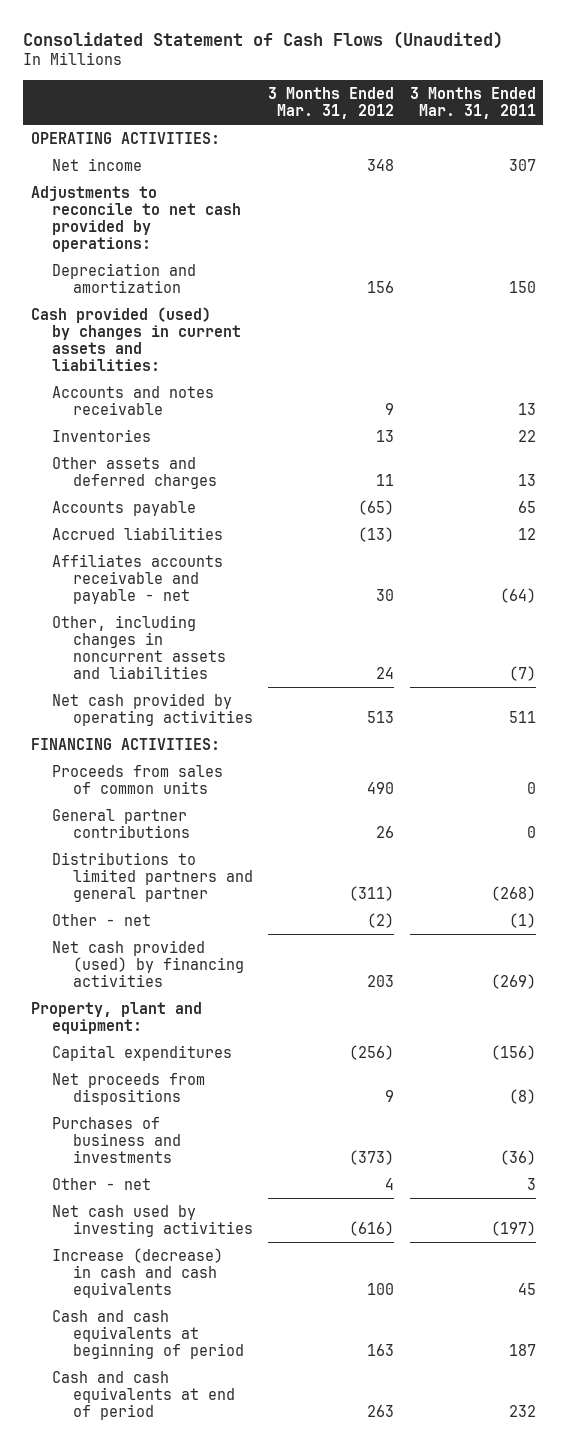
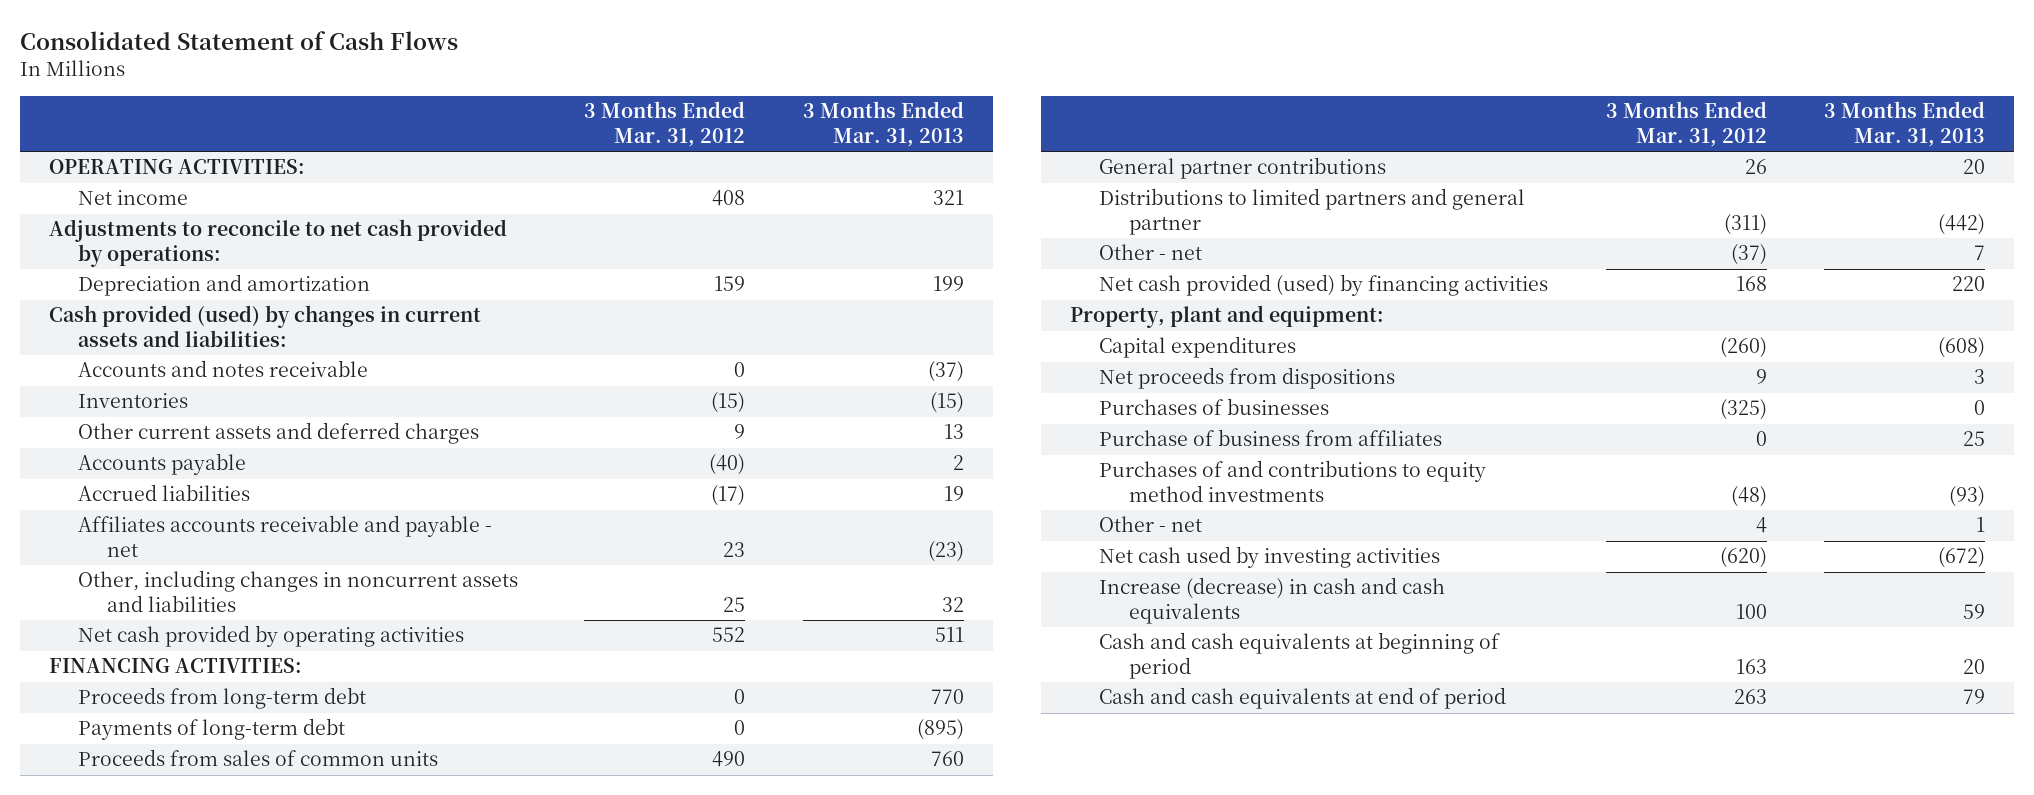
- Consolidated Statement of Cash Flows (Unaudited)
+ Consolidated Statement of Cash Flows
- | 3 Months Ended Mar. 31, 2012 | 3 Months Ended Mar. 31, 2011
+ | 3 Months Ended Mar. 31, 2012 | 3 Months Ended Mar. 31, 2013
- Net income | 348 | 307
+ Net income | 408 | 321
- Depreciation and amortization | 156 | 150
+ Depreciation and amortization | 159 | 199
- Accounts and notes receivable | 9 | 13
- Inventories | 13 | 22
- Other assets and deferred charges | 11 | 13
- Accounts payable | (65) | 65
- Accrued liabilities | (13) | 12
- Affiliates accounts receivable and payable - net | 30 | (64)
- Other, including changes in noncurrent assets and liabilities | 24 | (7)
- Net cash provided by operating activities | 513 | 511
+ Accounts and notes receivable | 0 | (37)
+ Inventories | (15) | (15)
+ Other current assets and deferred charges | 9 | 13
+ Accounts payable | (40) | 2
+ Accrued liabilities | (17) | 19
+ Affiliates accounts receivable and payable - net | 23 | (23)
+ Other, including changes in noncurrent assets and liabilities | 25 | 32
+ Net cash provided by operating activities | 552 | 511
+ Proceeds from long-term debt | 0 | 770
+ Payments of long-term debt | 0 | (895)
- Other - net | (2) | (1)
- Net cash provided (used) by financing activities | 203 | (269)
+ Other - net | (37) | 7
+ Net cash provided (used) by financing activities | 168 | 220
- Capital expenditures | (256) | (156)
+ Capital expenditures | (260) | (608)
- Purchases of business and investments | (373) | (36)
+ Purchases of businesses | (325) | 0
+ Purchase of business from affiliates | 0 | 25
+ Purchases of and contributions to equity method investments | (48) | (93)
- Net cash used by investing activities | (616) | (197)
+ Net cash used by investing activities | (620) | (672)

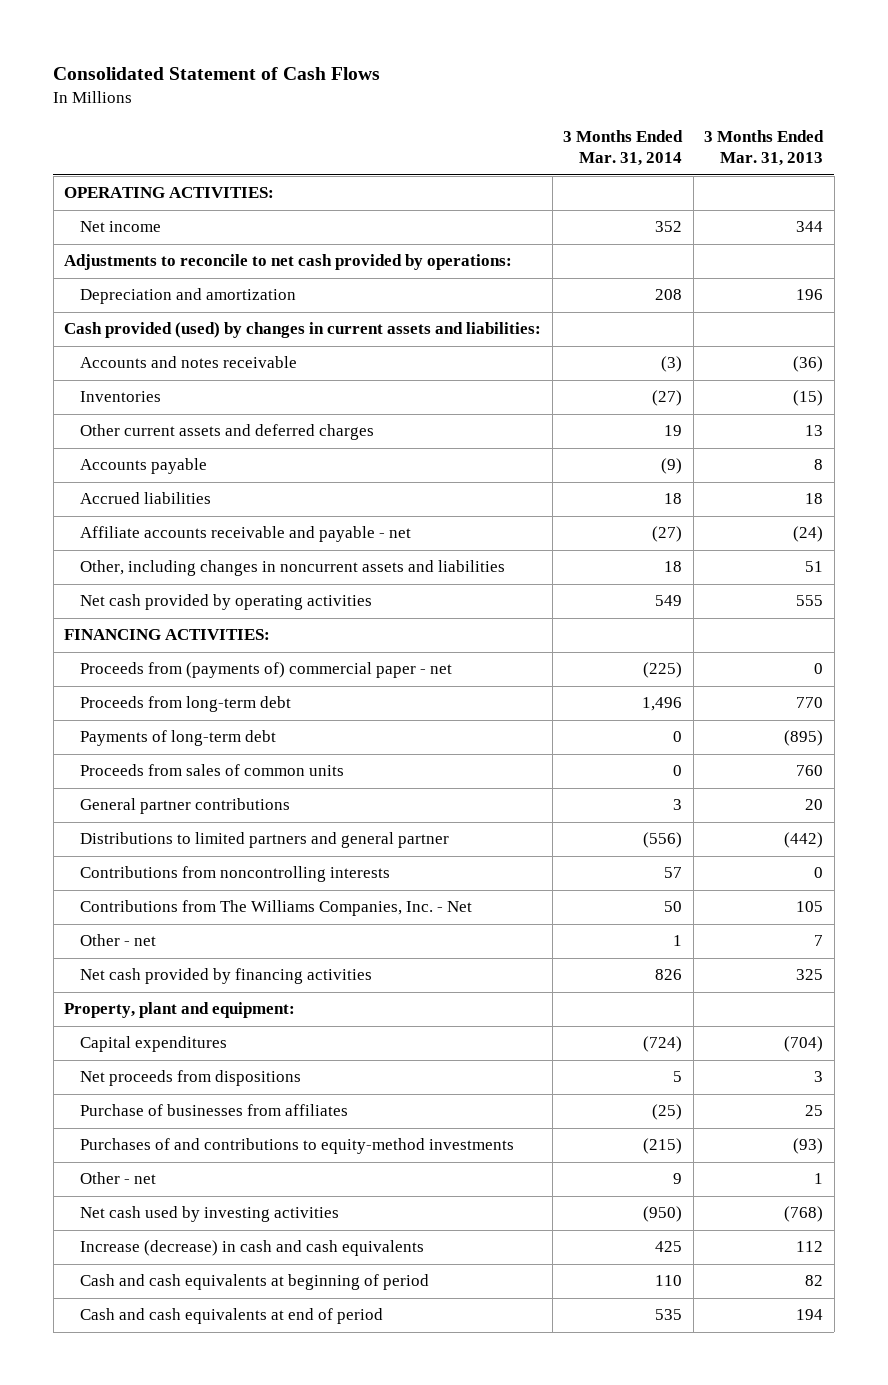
- | 3 Months Ended Mar. 31, 2012 | 3 Months Ended Mar. 31, 2013
+ | 3 Months Ended Mar. 31, 2014 | 3 Months Ended Mar. 31, 2013
- Net income | 408 | 321
+ Net income | 352 | 344
- Depreciation and amortization | 159 | 199
+ Depreciation and amortization | 208 | 196
- Accounts and notes receivable | 0 | (37)
+ Accounts and notes receivable | (3) | (36)
- Accounts payable | (40) | 2
- Accrued liabilities | (17) | 19
- Affiliates accounts receivable and payable - net | 23 | (23)
- Other, including changes in noncurrent assets and liabilities | 25 | 32
- Net cash provided by operating activities | 552 | 511
+ Accounts payable | (9) | 8
+ Accrued liabilities | 18 | 18
+ Affiliate accounts receivable and payable - net | (27) | (24)
+ Other, including changes in noncurrent assets and liabilities | 18 | 51
+ Net cash provided by operating activities | 549 | 555
+ Proceeds from (payments of) commercial paper - net | (225) | 0
+ Contributions from noncontrolling interests | 57 | 0
+ Contributions from The Williams Companies, Inc. - Net | 50 | 105
- Net cash provided (used) by financing activities | 168 | 220
+ Net cash provided by financing activities | 826 | 325
- Capital expenditures | (260) | (608)
+ Capital expenditures | (724) | (704)
- Purchases of businesses | (325) | 0
- Purchase of business from affiliates | 0 | 25
- Purchases of and contributions to equity method investments | (48) | (93)
+ Purchase of businesses from affiliates | (25) | 25
+ Purchases of and contributions to equity-method investments | (215) | (93)
- Net cash used by investing activities | (620) | (672)
- Increase (decrease) in cash and cash equivalents | 100 | 59
- Cash and cash equivalents at beginning of period | 163 | 20
- Cash and cash equivalents at end of period | 263 | 79
+ Net cash used by investing activities | (950) | (768)
+ Increase (decrease) in cash and cash equivalents | 425 | 112
+ Cash and cash equivalents at beginning of period | 110 | 82
+ Cash and cash equivalents at end of period | 535 | 194

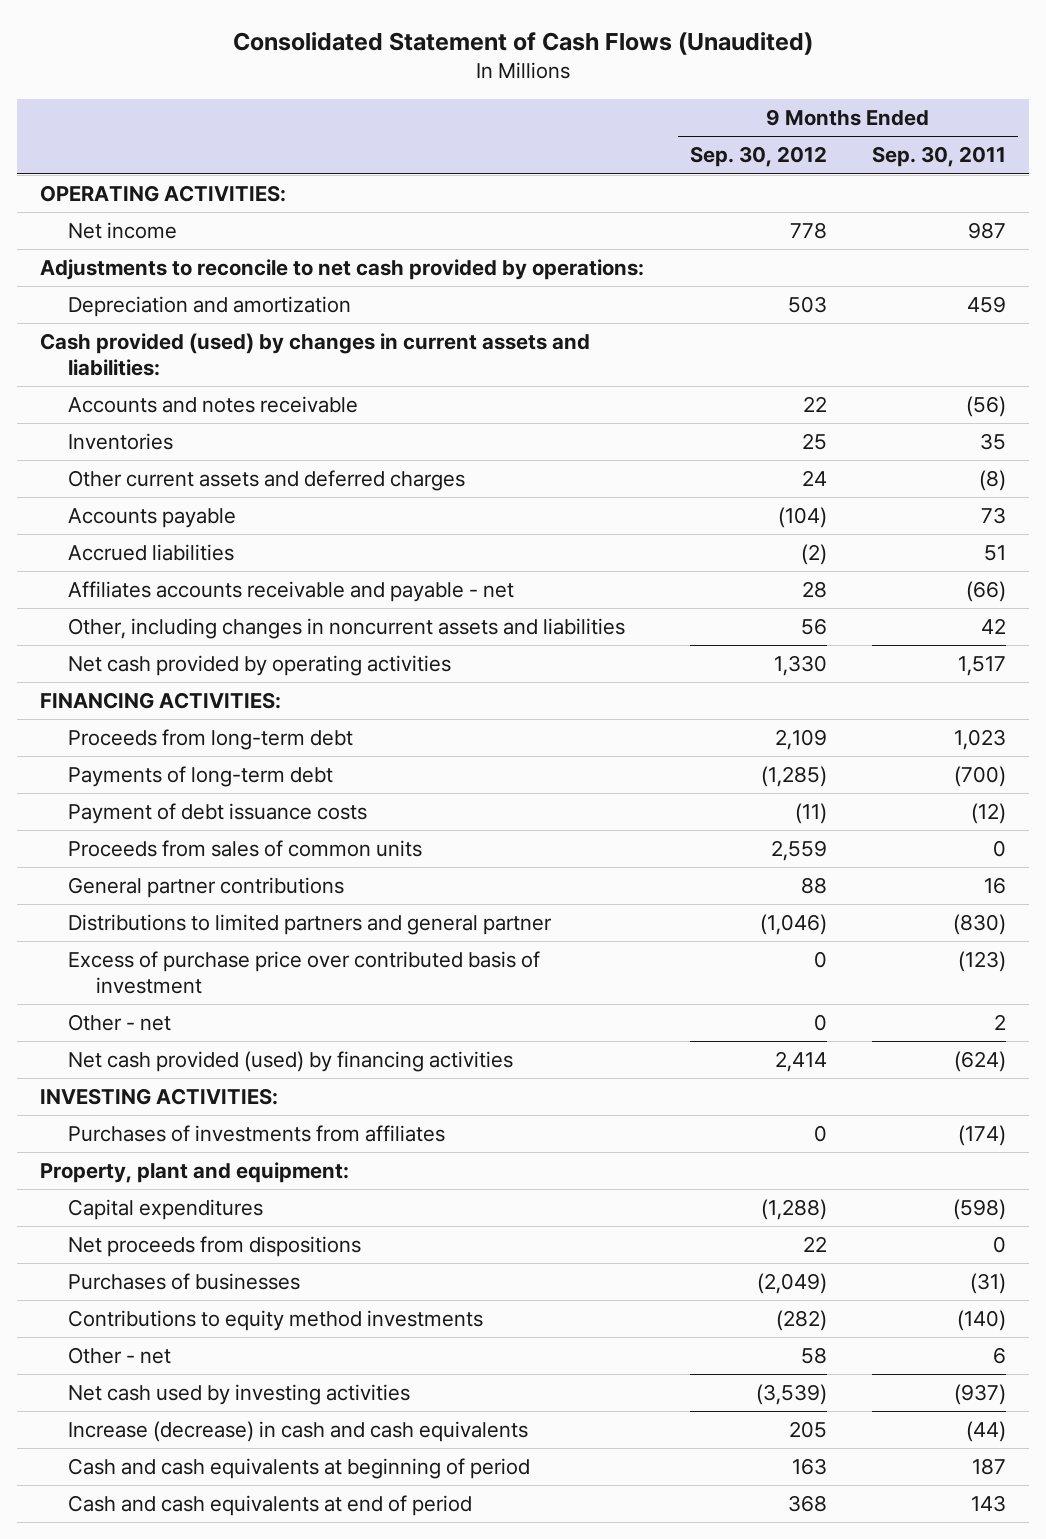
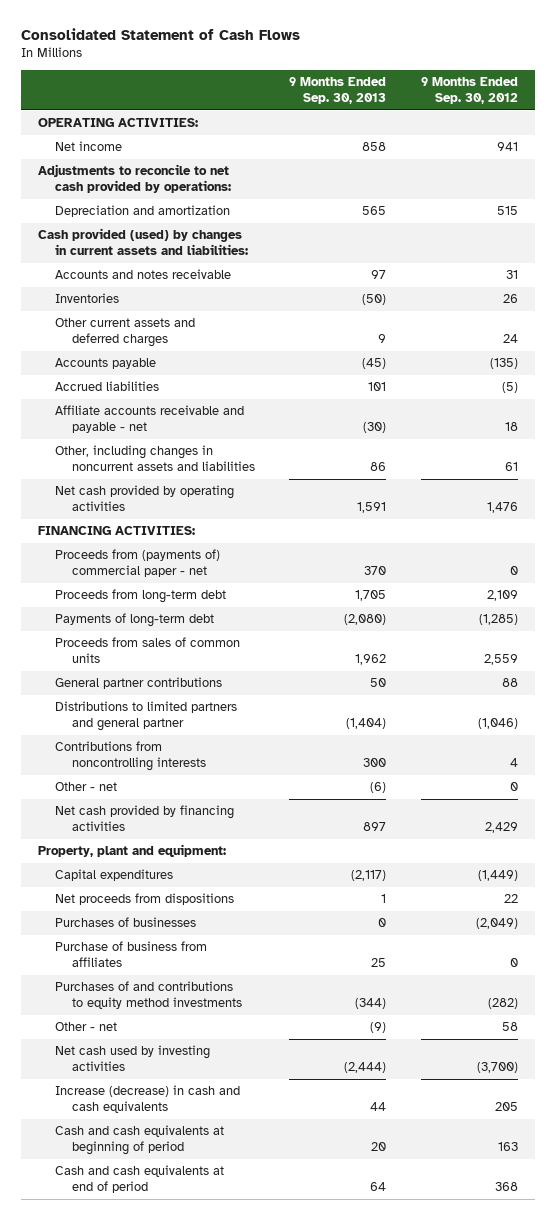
- Consolidated Statement of Cash Flows (Unaudited)
+ Consolidated Statement of Cash Flows
- | 9 Months Ended Sep. 30, 2012 | 9 Months Ended Sep. 30, 2011
+ | 9 Months Ended Sep. 30, 2013 | 9 Months Ended Sep. 30, 2012
- Net income | 778 | 987
+ Net income | 858 | 941
- Depreciation and amortization | 503 | 459
+ Depreciation and amortization | 565 | 515
- Accounts and notes receivable | 22 | (56)
- Inventories | 25 | 35
+ Accounts and notes receivable | 97 | 31
+ Inventories | (50) | 26
- Accounts payable | (104) | 73
- Accrued liabilities | (2) | 51
- Affiliates accounts receivable and payable - net | 28 | (66)
- Other, including changes in noncurrent assets and liabilities | 56 | 42
- Net cash provided by operating activities | 1,330 | 1,517
+ Accounts payable | (45) | (135)
+ Accrued liabilities | 101 | (5)
+ Affiliate accounts receivable and payable - net | (30) | 18
+ Other, including changes in noncurrent assets and liabilities | 86 | 61
+ Net cash provided by operating activities | 1,591 | 1,476
+ Proceeds from (payments of) commercial paper - net | 370 | 0
- Payment of debt issuance costs | (11) | (12)
- Excess of purchase price over contributed basis of investment | 0 | (123)
+ Contributions from noncontrolling interests | 300 | 4
- Net cash provided (used) by financing activities | 2,414 | (624)
- INVESTING ACTIVITIES:
- Purchases of investments from affiliates | 0 | (174)
+ Net cash provided by financing activities | 897 | 2,429
- Capital expenditures | (1,288) | (598)
+ Capital expenditures | (2,117) | (1,449)
- Contributions to equity method investments | (282) | (140)
+ Purchase of business from affiliates | 25 | 0
+ Purchases of and contributions to equity method investments | (344) | (282)
- Net cash used by investing activities | (3,539) | (937)
+ Net cash used by investing activities | (2,444) | (3,700)

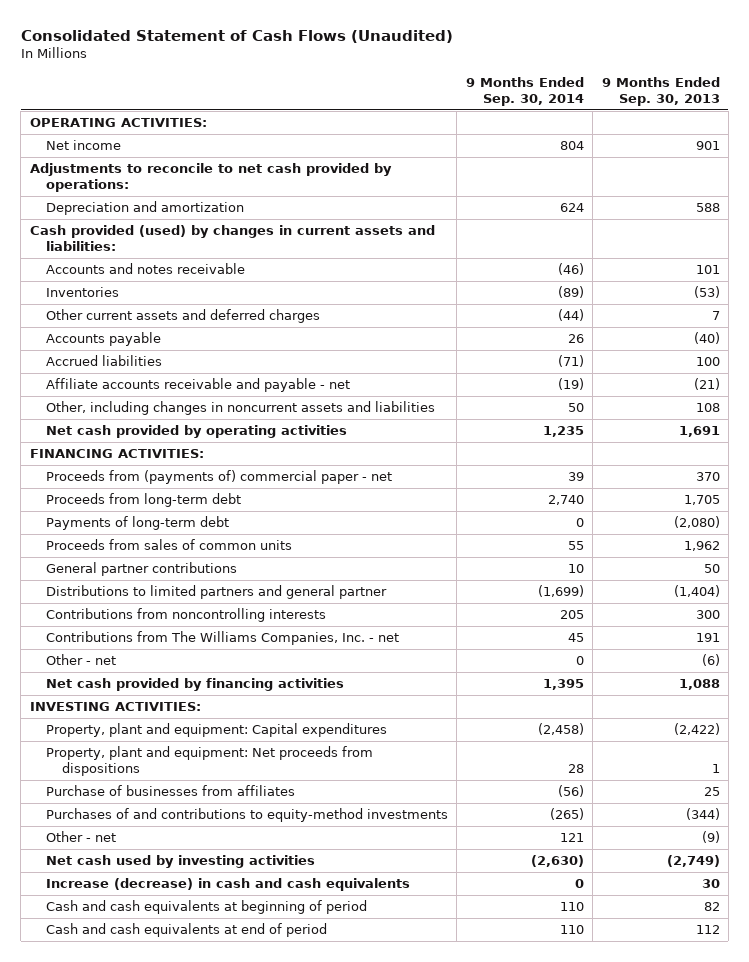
- Consolidated Statement of Cash Flows
+ Consolidated Statement of Cash Flows (Unaudited)
- | 9 Months Ended Sep. 30, 2013 | 9 Months Ended Sep. 30, 2012
+ | 9 Months Ended Sep. 30, 2014 | 9 Months Ended Sep. 30, 2013
- Net income | 858 | 941
+ Net income | 804 | 901
- Depreciation and amortization | 565 | 515
+ Depreciation and amortization | 624 | 588
- Accounts and notes receivable | 97 | 31
- Inventories | (50) | 26
- Other current assets and deferred charges | 9 | 24
- Accounts payable | (45) | (135)
- Accrued liabilities | 101 | (5)
- Affiliate accounts receivable and payable - net | (30) | 18
- Other, including changes in noncurrent assets and liabilities | 86 | 61
- Net cash provided by operating activities | 1,591 | 1,476
+ Accounts and notes receivable | (46) | 101
+ Inventories | (89) | (53)
+ Other current assets and deferred charges | (44) | 7
+ Accounts payable | 26 | (40)
+ Accrued liabilities | (71) | 100
+ Affiliate accounts receivable and payable - net | (19) | (21)
+ Other, including changes in noncurrent assets and liabilities | 50 | 108
+ Net cash provided by operating activities | 1,235 | 1,691
+ Contributions from The Williams Companies, Inc. - net | 45 | 191
- Net cash provided by financing activities | 897 | 2,429
- Property, plant and equipment:
- Capital expenditures | (2,117) | (1,449)
- Net proceeds from dispositions | 1 | 22
- Purchases of businesses | 0 | (2,049)
- Purchase of business from affiliates | 25 | 0
- Purchases of and contributions to equity method investments | (344) | (282)
+ Net cash provided by financing activities | 1,395 | 1,088
+ INVESTING ACTIVITIES:
+ Property, plant and equipment: Capital expenditures | (2,458) | (2,422)
+ Property, plant and equipment: Net proceeds from dispositions | 28 | 1
+ Purchase of businesses from affiliates | (56) | 25
+ Purchases of and contributions to equity-method investments | (265) | (344)
- Net cash used by investing activities | (2,444) | (3,700)
- Increase (decrease) in cash and cash equivalents | 44 | 205
- Cash and cash equivalents at beginning of period | 20 | 163
- Cash and cash equivalents at end of period | 64 | 368
+ Net cash used by investing activities | (2,630) | (2,749)
+ Increase (decrease) in cash and cash equivalents | 0 | 30
+ Cash and cash equivalents at beginning of period | 110 | 82
+ Cash and cash equivalents at end of period | 110 | 112

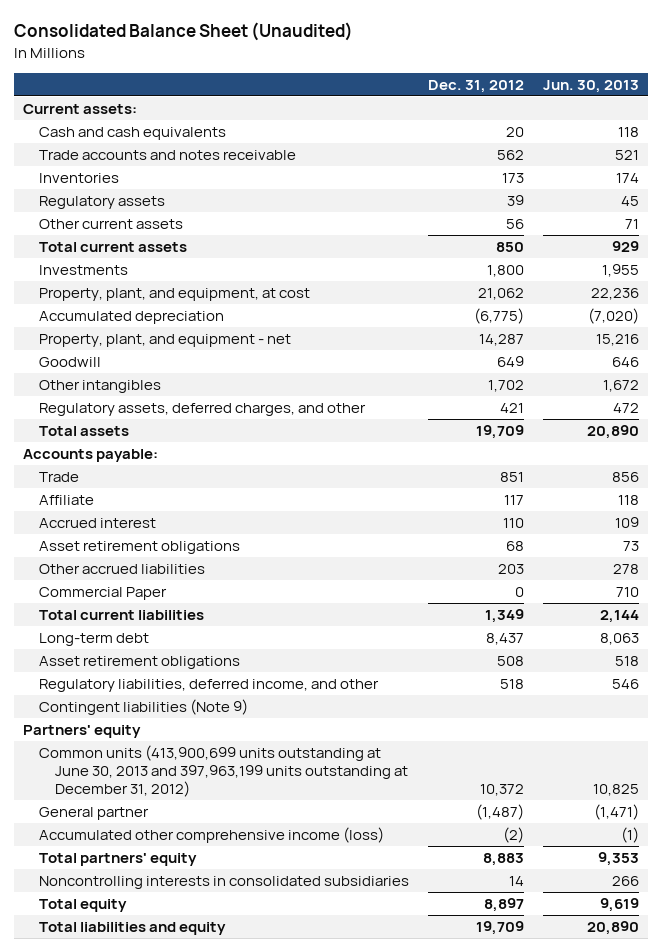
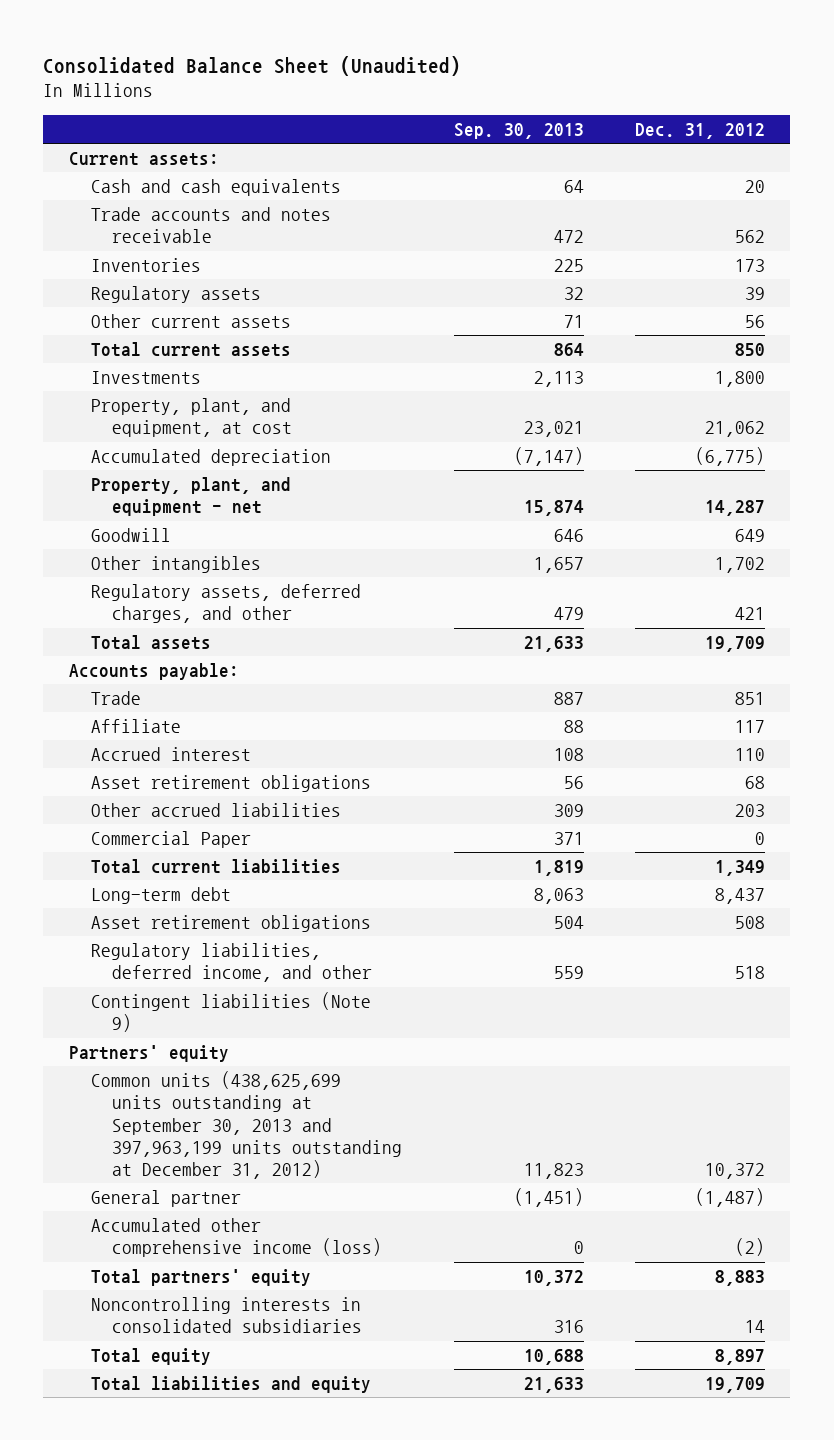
- | Dec. 31, 2012 | Jun. 30, 2013
+ | Sep. 30, 2013 | Dec. 31, 2012
- Common units (413,900,699 units outstanding at June 30, 2013 and 397,963,199 units outstanding at December 31, 2012) | 10,372 | 10,825
+ Common units (438,625,699 units outstanding at September 30, 2013 and 397,963,199 units outstanding at December 31, 2012) | 11,823 | 10,372

